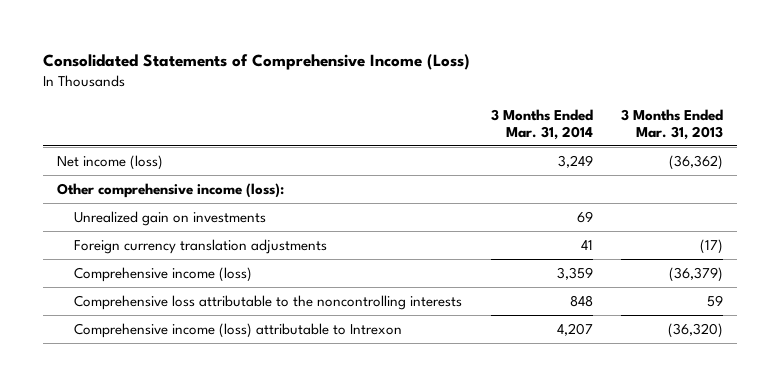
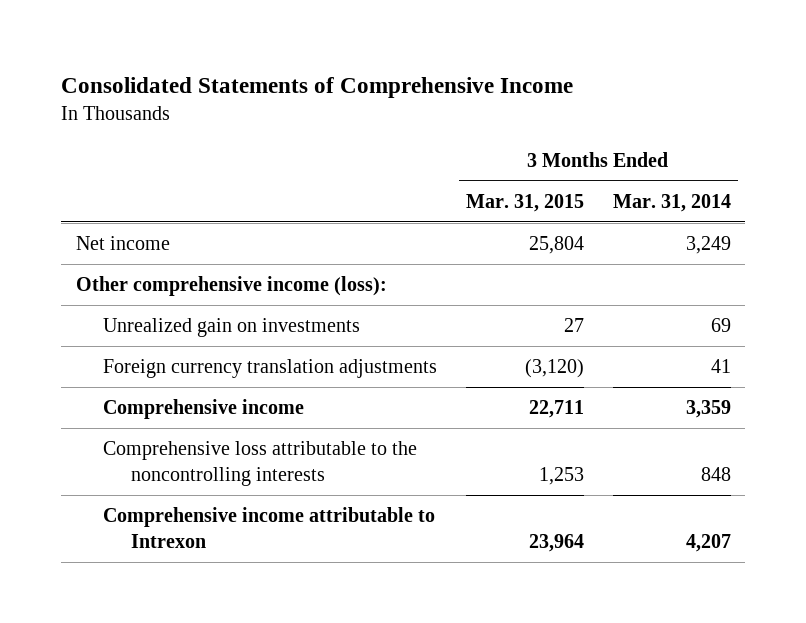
- Consolidated Statements of Comprehensive Income (Loss)
+ Consolidated Statements of Comprehensive Income
- | 3 Months Ended Mar. 31, 2014 | 3 Months Ended Mar. 31, 2013
+ | 3 Months Ended Mar. 31, 2015 | 3 Months Ended Mar. 31, 2014
- Net income (loss) | 3,249 | (36,362)
+ Net income | 25,804 | 3,249
- Comprehensive income (loss) | 3,359 | (36,379)
+ Comprehensive income | 22,711 | 3,359
- Comprehensive income (loss) attributable to Intrexon | 4,207 | (36,320)
+ Comprehensive income attributable to Intrexon | 23,964 | 4,207

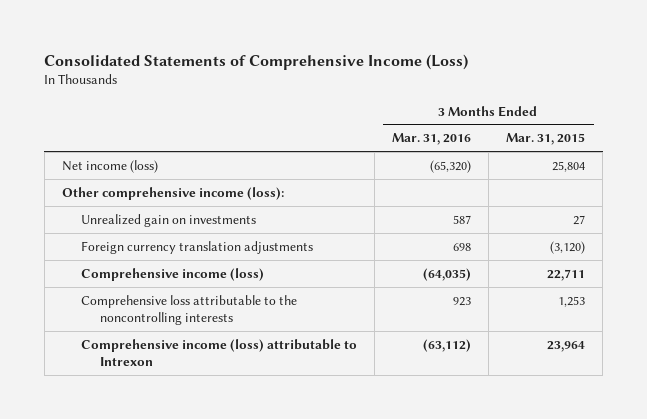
- Consolidated Statements of Comprehensive Income
+ Consolidated Statements of Comprehensive Income (Loss)
- | 3 Months Ended Mar. 31, 2015 | 3 Months Ended Mar. 31, 2014
+ | 3 Months Ended Mar. 31, 2016 | 3 Months Ended Mar. 31, 2015
- Net income | 25,804 | 3,249
+ Net income (loss) | (65,320) | 25,804
- Comprehensive income | 22,711 | 3,359
+ Comprehensive income (loss) | (64,035) | 22,711
- Comprehensive income attributable to Intrexon | 23,964 | 4,207
+ Comprehensive income (loss) attributable to Intrexon | (63,112) | 23,964

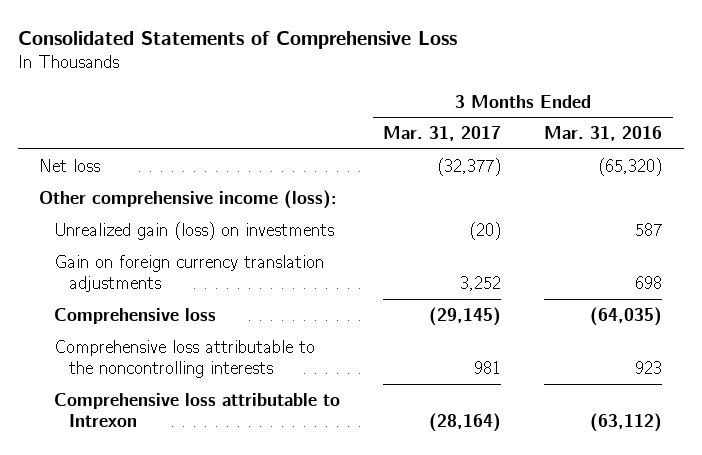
- Consolidated Statements of Comprehensive Income (Loss)
+ Consolidated Statements of Comprehensive Loss
- | 3 Months Ended Mar. 31, 2016 | 3 Months Ended Mar. 31, 2015
+ | 3 Months Ended Mar. 31, 2017 | 3 Months Ended Mar. 31, 2016
- Net income (loss) | (65,320) | 25,804
+ Net loss | (32,377) | (65,320)
- Unrealized gain on investments | 587 | 27
- Foreign currency translation adjustments | 698 | (3,120)
- Comprehensive income (loss) | (64,035) | 22,711
+ Unrealized gain (loss) on investments | (20) | 587
+ Gain on foreign currency translation adjustments | 3,252 | 698
+ Comprehensive loss | (29,145) | (64,035)
- Comprehensive income (loss) attributable to Intrexon | (63,112) | 23,964
+ Comprehensive loss attributable to Intrexon | (28,164) | (63,112)

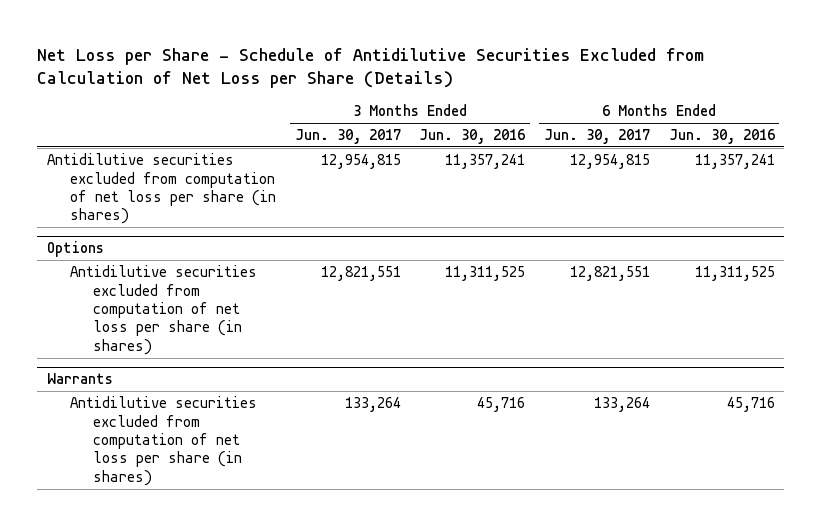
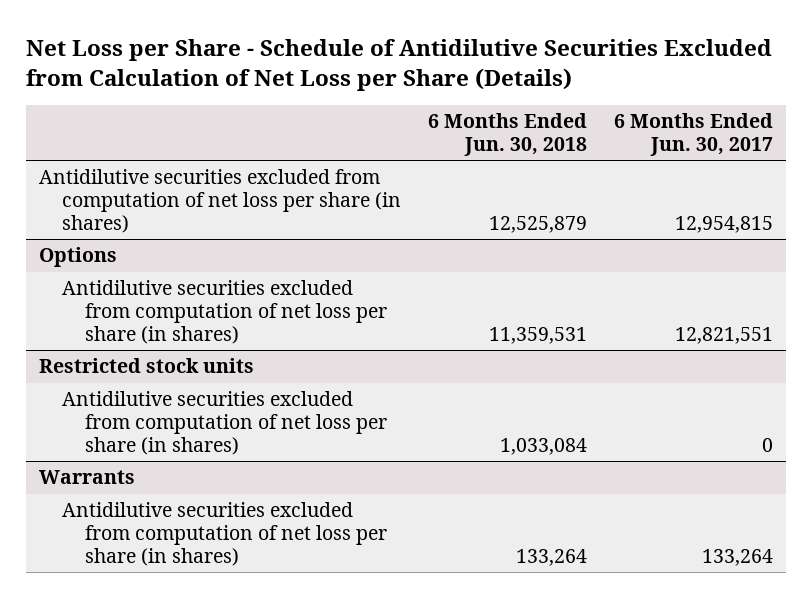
- | 3 Months Ended Jun. 30, 2017 | 3 Months Ended Jun. 30, 2016 | 6 Months Ended Jun. 30, 2017 | 6 Months Ended Jun. 30, 2016
+ | 6 Months Ended Jun. 30, 2018 | 6 Months Ended Jun. 30, 2017
+ Restricted stock units
+ Antidilutive securities excluded from computation of net loss per share (in shares) | 1,033,084 | 0

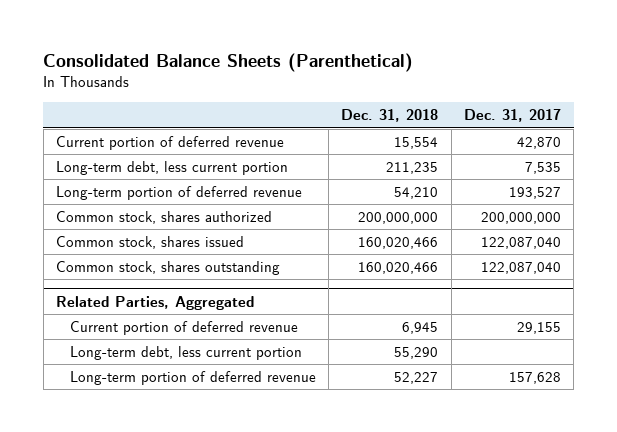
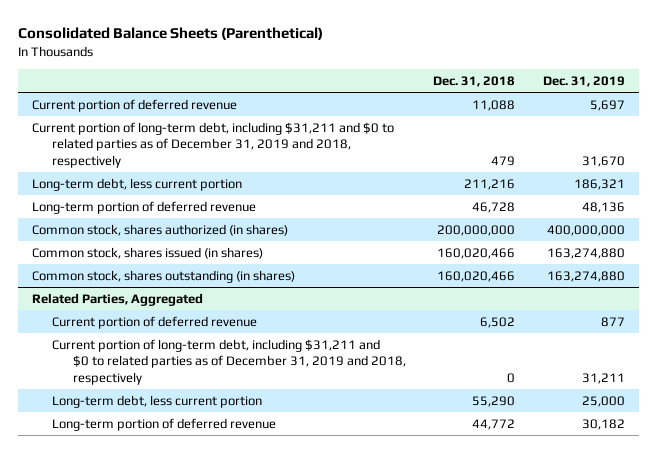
- | Dec. 31, 2018 | Dec. 31, 2017
+ | Dec. 31, 2018 | Dec. 31, 2019
- Current portion of deferred revenue | 15,554 | 42,870
- Long-term debt, less current portion | 211,235 | 7,535
- Long-term portion of deferred revenue | 54,210 | 193,527
- Common stock, shares authorized | 200,000,000 | 200,000,000
- Common stock, shares issued | 160,020,466 | 122,087,040
- Common stock, shares outstanding | 160,020,466 | 122,087,040
+ Current portion of deferred revenue | 11,088 | 5,697
+ Current portion of long-term debt, including $31,211 and $0 to related parties as of December 31, 2019 and 2018, respectively | 479 | 31,670
+ Long-term debt, less current portion | 211,216 | 186,321
+ Long-term portion of deferred revenue | 46,728 | 48,136
+ Common stock, shares authorized (in shares) | 200,000,000 | 400,000,000
+ Common stock, shares issued (in shares) | 160,020,466 | 163,274,880
+ Common stock, shares outstanding (in shares) | 160,020,466 | 163,274,880
@ Related Parties, Aggregated
- Current portion of deferred revenue | 6,945 | 29,155
+ Current portion of deferred revenue | 6,502 | 877
+ Current portion of long-term debt, including $31,211 and $0 to related parties as of December 31, 2019 and 2018, respectively | 0 | 31,211
- Long-term portion of deferred revenue | 52,227 | 157,628
+ Long-term portion of deferred revenue | 44,772 | 30,182

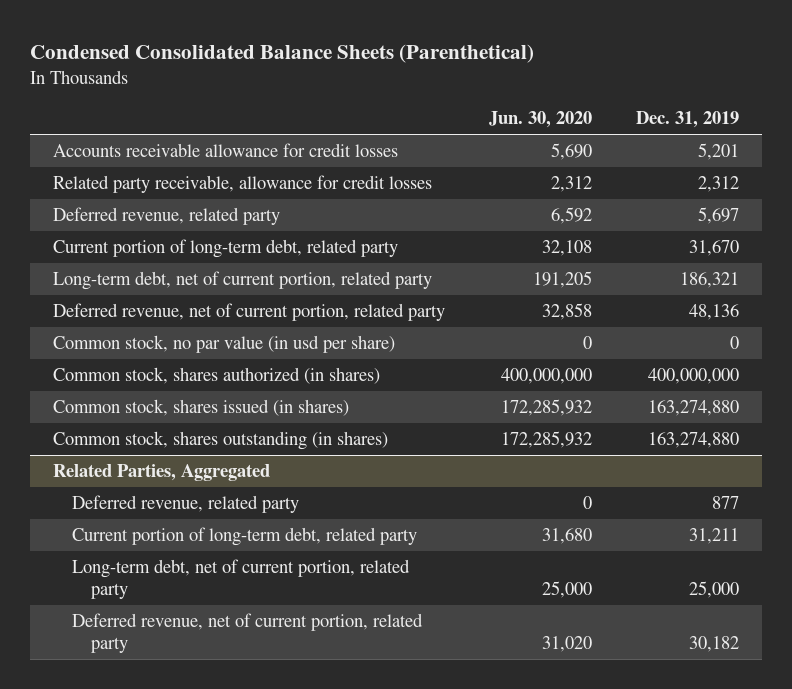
- Consolidated Balance Sheets (Parenthetical)
+ Condensed Consolidated Balance Sheets (Parenthetical)
- | Dec. 31, 2018 | Dec. 31, 2019
+ | Jun. 30, 2020 | Dec. 31, 2019
- Current portion of deferred revenue | 11,088 | 5,697
- Current portion of long-term debt, including $31,211 and $0 to related parties as of December 31, 2019 and 2018, respectively | 479 | 31,670
- Long-term debt, less current portion | 211,216 | 186,321
- Long-term portion of deferred revenue | 46,728 | 48,136
+ Accounts receivable allowance for credit losses | 5,690 | 5,201
+ Related party receivable, allowance for credit losses | 2,312 | 2,312
+ Deferred revenue, related party | 6,592 | 5,697
+ Current portion of long-term debt, related party | 32,108 | 31,670
+ Long-term debt, net of current portion, related party | 191,205 | 186,321
+ Deferred revenue, net of current portion, related party | 32,858 | 48,136
+ Common stock, no par value (in usd per share) | 0 | 0
@ Related Parties, Aggregated
- Current portion of deferred revenue | 6,502 | 877
- Current portion of long-term debt, including $31,211 and $0 to related parties as of December 31, 2019 and 2018, respectively | 0 | 31,211
- Long-term debt, less current portion | 55,290 | 25,000
- Long-term portion of deferred revenue | 44,772 | 30,182
+ Deferred revenue, related party | 0 | 877
+ Current portion of long-term debt, related party | 31,680 | 31,211
+ Long-term debt, net of current portion, related party | 25,000 | 25,000
+ Deferred revenue, net of current portion, related party | 31,020 | 30,182

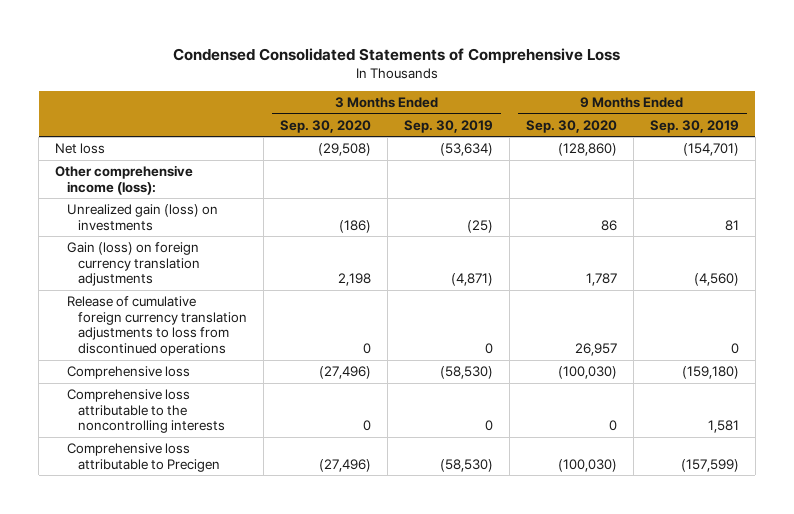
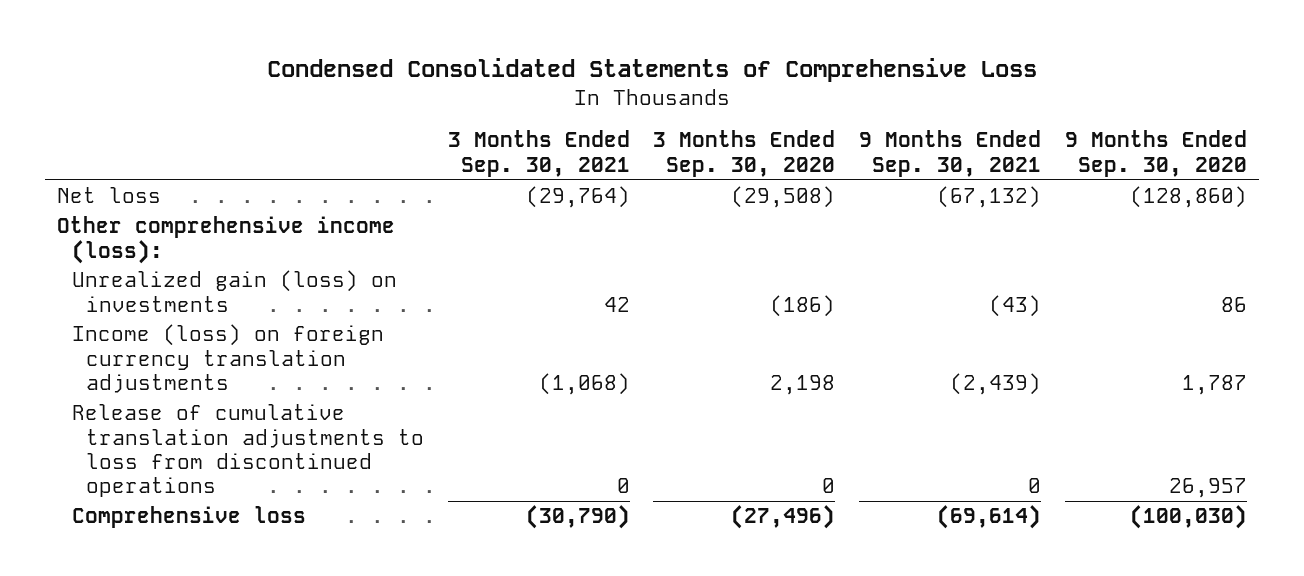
- | 3 Months Ended Sep. 30, 2020 | 3 Months Ended Sep. 30, 2019 | 9 Months Ended Sep. 30, 2020 | 9 Months Ended Sep. 30, 2019
+ | 3 Months Ended Sep. 30, 2021 | 3 Months Ended Sep. 30, 2020 | 9 Months Ended Sep. 30, 2021 | 9 Months Ended Sep. 30, 2020
- Gain (loss) on foreign currency translation adjustments | 2,198 | (4,871) | 1,787 | (4,560)
- Release of cumulative foreign currency translation adjustments to loss from discontinued operations | 0 | 0 | 26,957 | 0
+ Income (loss) on foreign currency translation adjustments | (1,068) | 2,198 | (2,439) | 1,787
+ Release of cumulative translation adjustments to loss from discontinued operations | 0 | 0 | 0 | 26,957
- Comprehensive loss attributable to the noncontrolling interests | 0 | 0 | 0 | 1,581
- Comprehensive loss attributable to Precigen | (27,496) | (58,530) | (100,030) | (157,599)

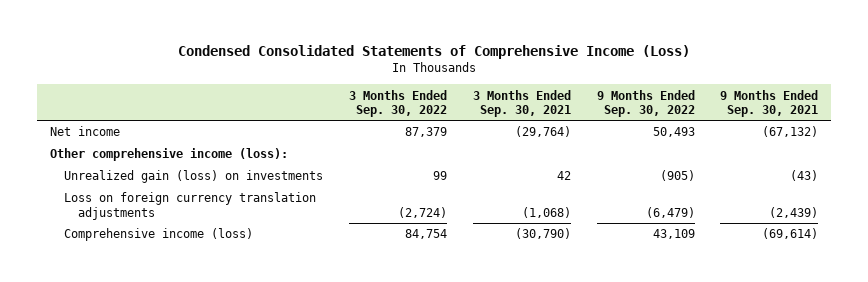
- Condensed Consolidated Statements of Comprehensive Loss
+ Condensed Consolidated Statements of Comprehensive Income (Loss)
- | 3 Months Ended Sep. 30, 2021 | 3 Months Ended Sep. 30, 2020 | 9 Months Ended Sep. 30, 2021 | 9 Months Ended Sep. 30, 2020
+ | 3 Months Ended Sep. 30, 2022 | 3 Months Ended Sep. 30, 2021 | 9 Months Ended Sep. 30, 2022 | 9 Months Ended Sep. 30, 2021
- Net loss | (29,764) | (29,508) | (67,132) | (128,860)
+ Net income | 87,379 | (29,764) | 50,493 | (67,132)
- Income (loss) on foreign currency translation adjustments | (1,068) | 2,198 | (2,439) | 1,787
- Release of cumulative translation adjustments to loss from discontinued operations | 0 | 0 | 0 | 26,957
- Comprehensive loss | (30,790) | (27,496) | (69,614) | (100,030)
+ Loss on foreign currency translation adjustments | (2,724) | (1,068) | (6,479) | (2,439)
+ Comprehensive income (loss) | 84,754 | (30,790) | 43,109 | (69,614)

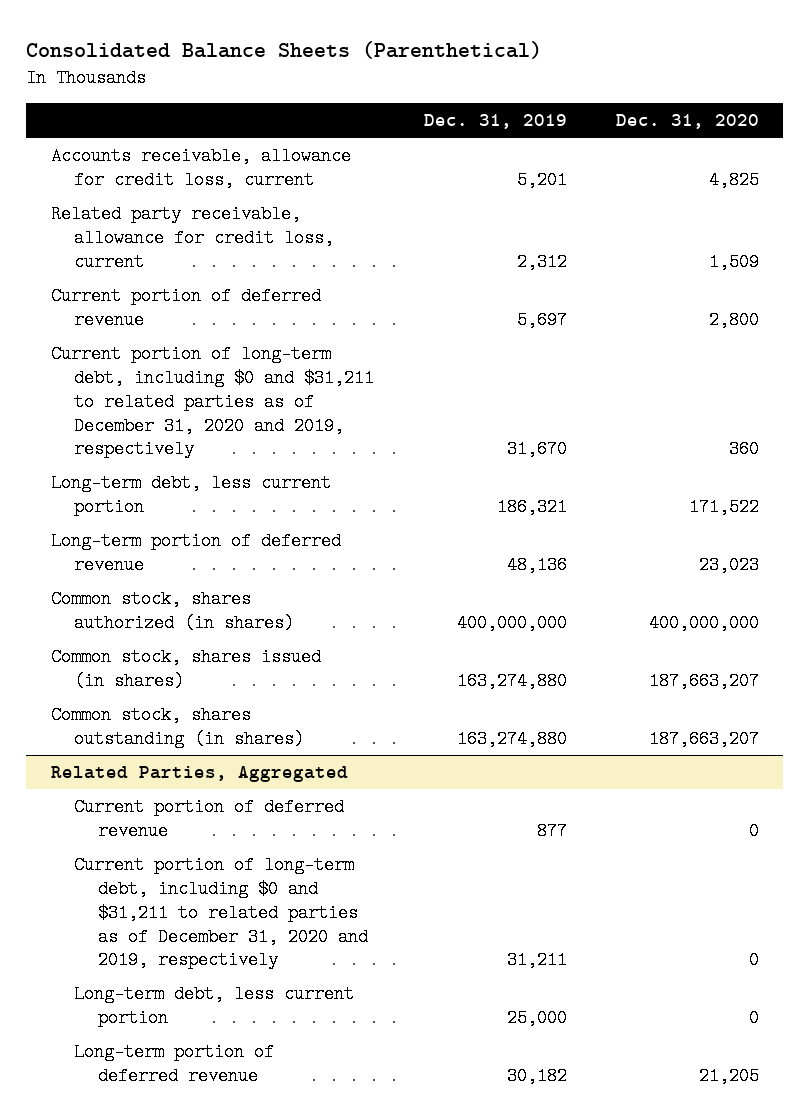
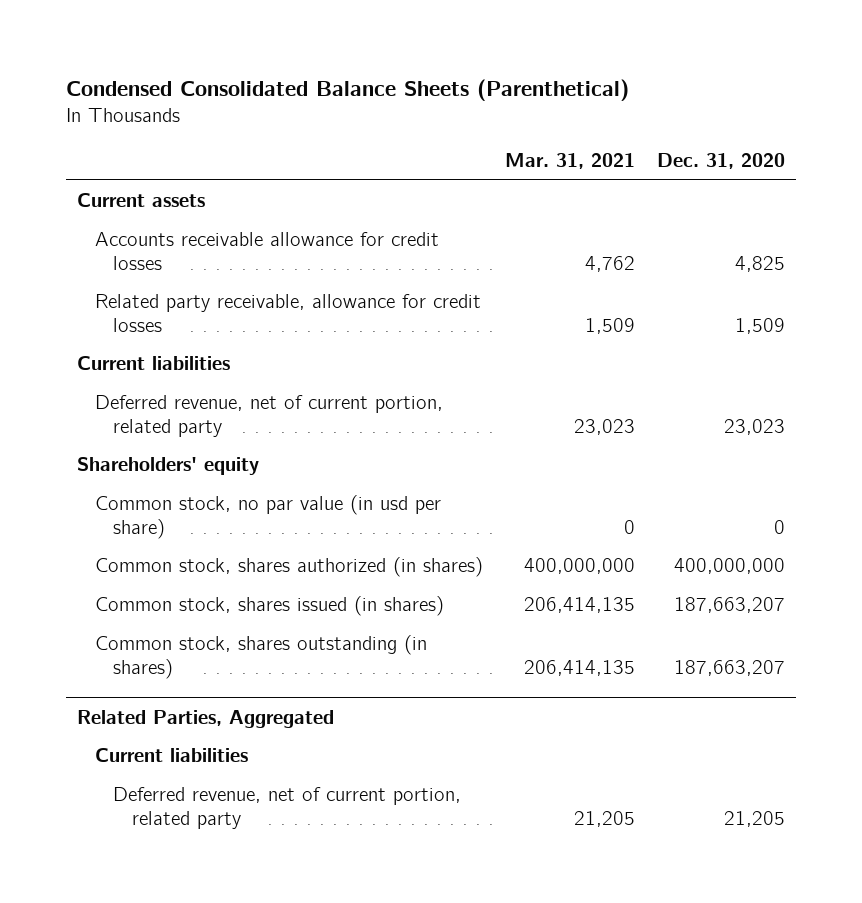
- Consolidated Balance Sheets (Parenthetical)
+ Condensed Consolidated Balance Sheets (Parenthetical)
- | Dec. 31, 2019 | Dec. 31, 2020
+ | Mar. 31, 2021 | Dec. 31, 2020
- Accounts receivable, allowance for credit loss, current | 5,201 | 4,825
- Related party receivable, allowance for credit loss, current | 2,312 | 1,509
- Current portion of deferred revenue | 5,697 | 2,800
- Current portion of long-term debt, including $0 and $31,211 to related parties as of December 31, 2020 and 2019, respectively | 31,670 | 360
- Long-term debt, less current portion | 186,321 | 171,522
- Long-term portion of deferred revenue | 48,136 | 23,023
+ Current assets
+ Accounts receivable allowance for credit losses | 4,762 | 4,825
+ Related party receivable, allowance for credit losses | 1,509 | 1,509
+ Current liabilities
+ Deferred revenue, net of current portion, related party | 23,023 | 23,023
+ Shareholders' equity
+ Common stock, no par value (in usd per share) | 0 | 0
@ Related Parties, Aggregated
- Current portion of deferred revenue | 877 | 0
- Current portion of long-term debt, including $0 and $31,211 to related parties as of December 31, 2020 and 2019, respectively | 31,211 | 0
- Long-term debt, less current portion | 25,000 | 0
- Long-term portion of deferred revenue | 30,182 | 21,205
+ Current liabilities
+ Deferred revenue, net of current portion, related party | 21,205 | 21,205

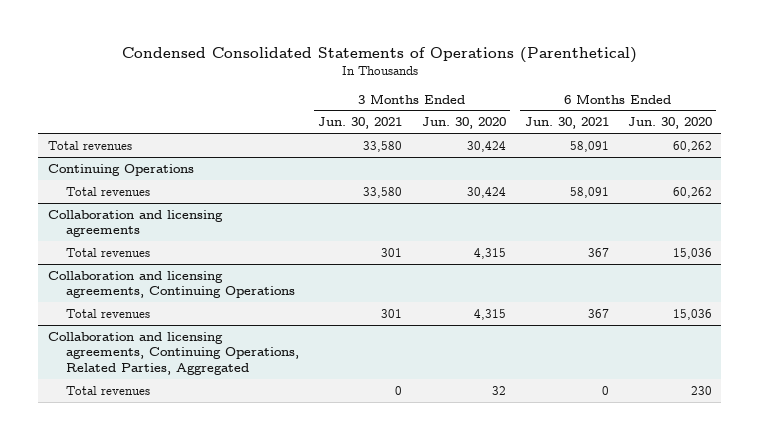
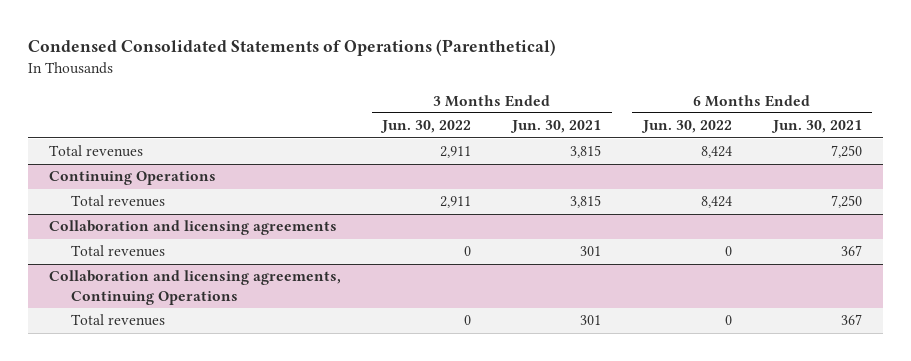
- | 3 Months Ended Jun. 30, 2021 | 3 Months Ended Jun. 30, 2020 | 6 Months Ended Jun. 30, 2021 | 6 Months Ended Jun. 30, 2020
+ | 3 Months Ended Jun. 30, 2022 | 3 Months Ended Jun. 30, 2021 | 6 Months Ended Jun. 30, 2022 | 6 Months Ended Jun. 30, 2021
- Total revenues | 33,580 | 30,424 | 58,091 | 60,262
+ Total revenues | 2,911 | 3,815 | 8,424 | 7,250
@ Continuing Operations
- Total revenues | 33,580 | 30,424 | 58,091 | 60,262
+ Total revenues | 2,911 | 3,815 | 8,424 | 7,250
- Collaboration and licensing agreements, Continuing Operations, Related Parties, Aggregated
- Total revenues | 0 | 32 | 0 | 230

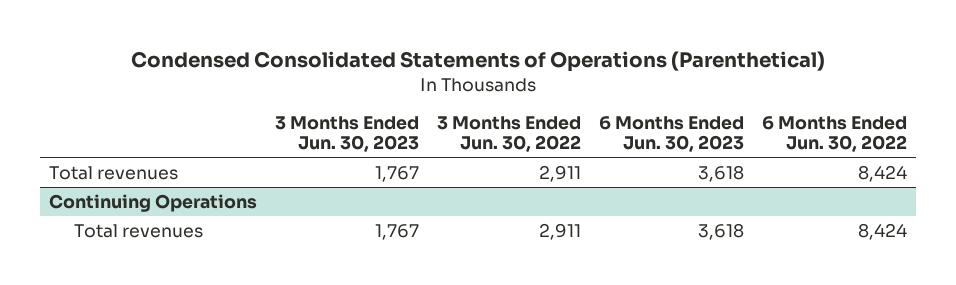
- | 3 Months Ended Jun. 30, 2022 | 3 Months Ended Jun. 30, 2021 | 6 Months Ended Jun. 30, 2022 | 6 Months Ended Jun. 30, 2021
+ | 3 Months Ended Jun. 30, 2023 | 3 Months Ended Jun. 30, 2022 | 6 Months Ended Jun. 30, 2023 | 6 Months Ended Jun. 30, 2022
- Collaboration and licensing agreements
- Total revenues | 0 | 301 | 0 | 367
- Collaboration and licensing agreements, Continuing Operations
- Total revenues | 0 | 301 | 0 | 367

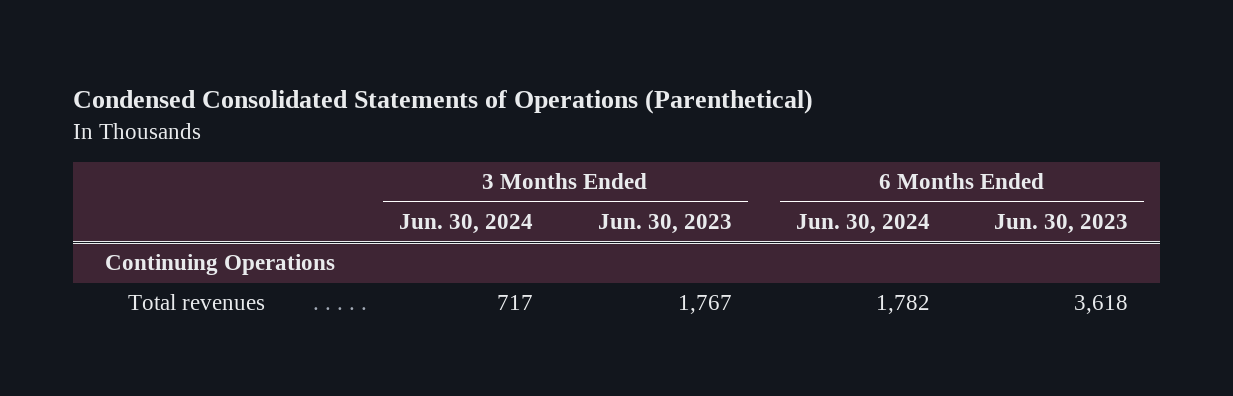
- | 3 Months Ended Jun. 30, 2023 | 3 Months Ended Jun. 30, 2022 | 6 Months Ended Jun. 30, 2023 | 6 Months Ended Jun. 30, 2022
+ | 3 Months Ended Jun. 30, 2024 | 3 Months Ended Jun. 30, 2023 | 6 Months Ended Jun. 30, 2024 | 6 Months Ended Jun. 30, 2023
- Total revenues | 1,767 | 2,911 | 3,618 | 8,424

